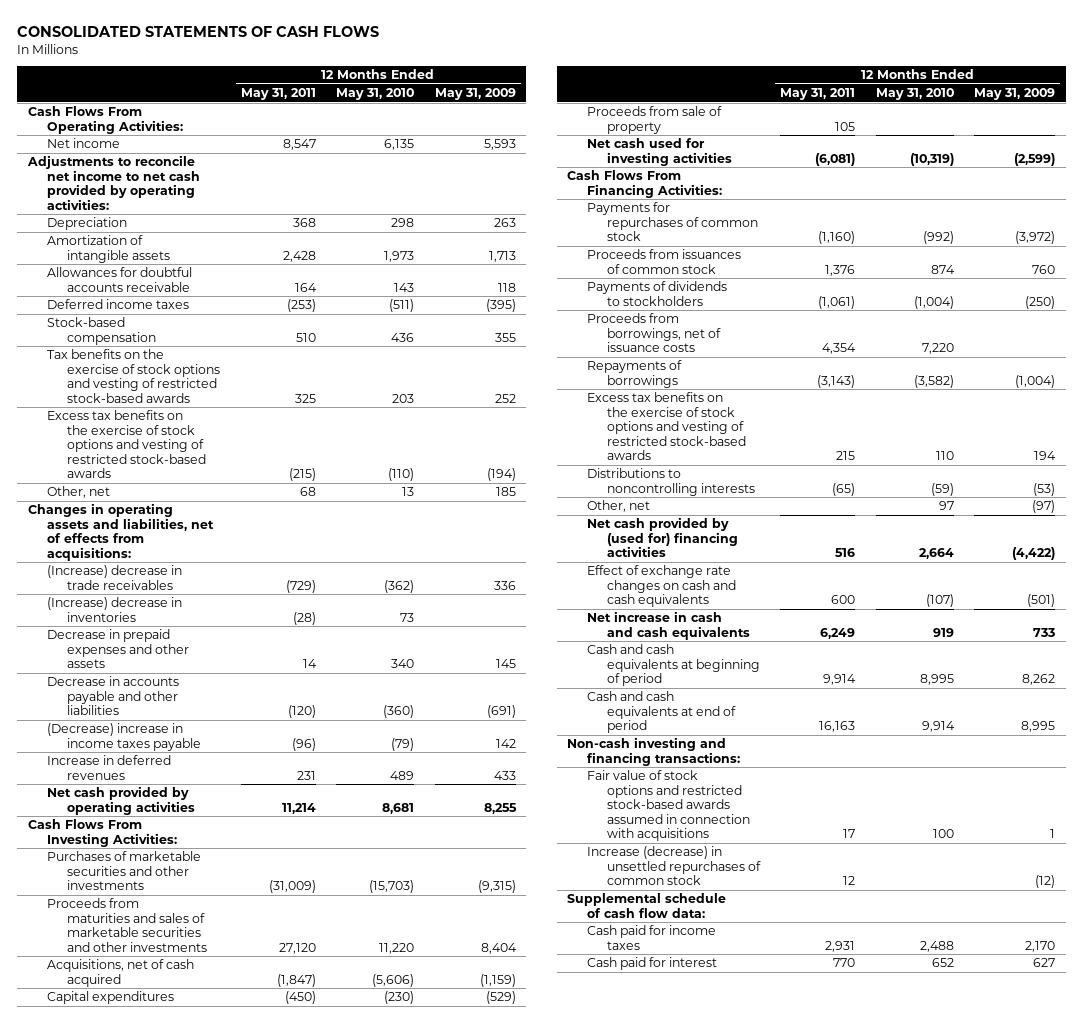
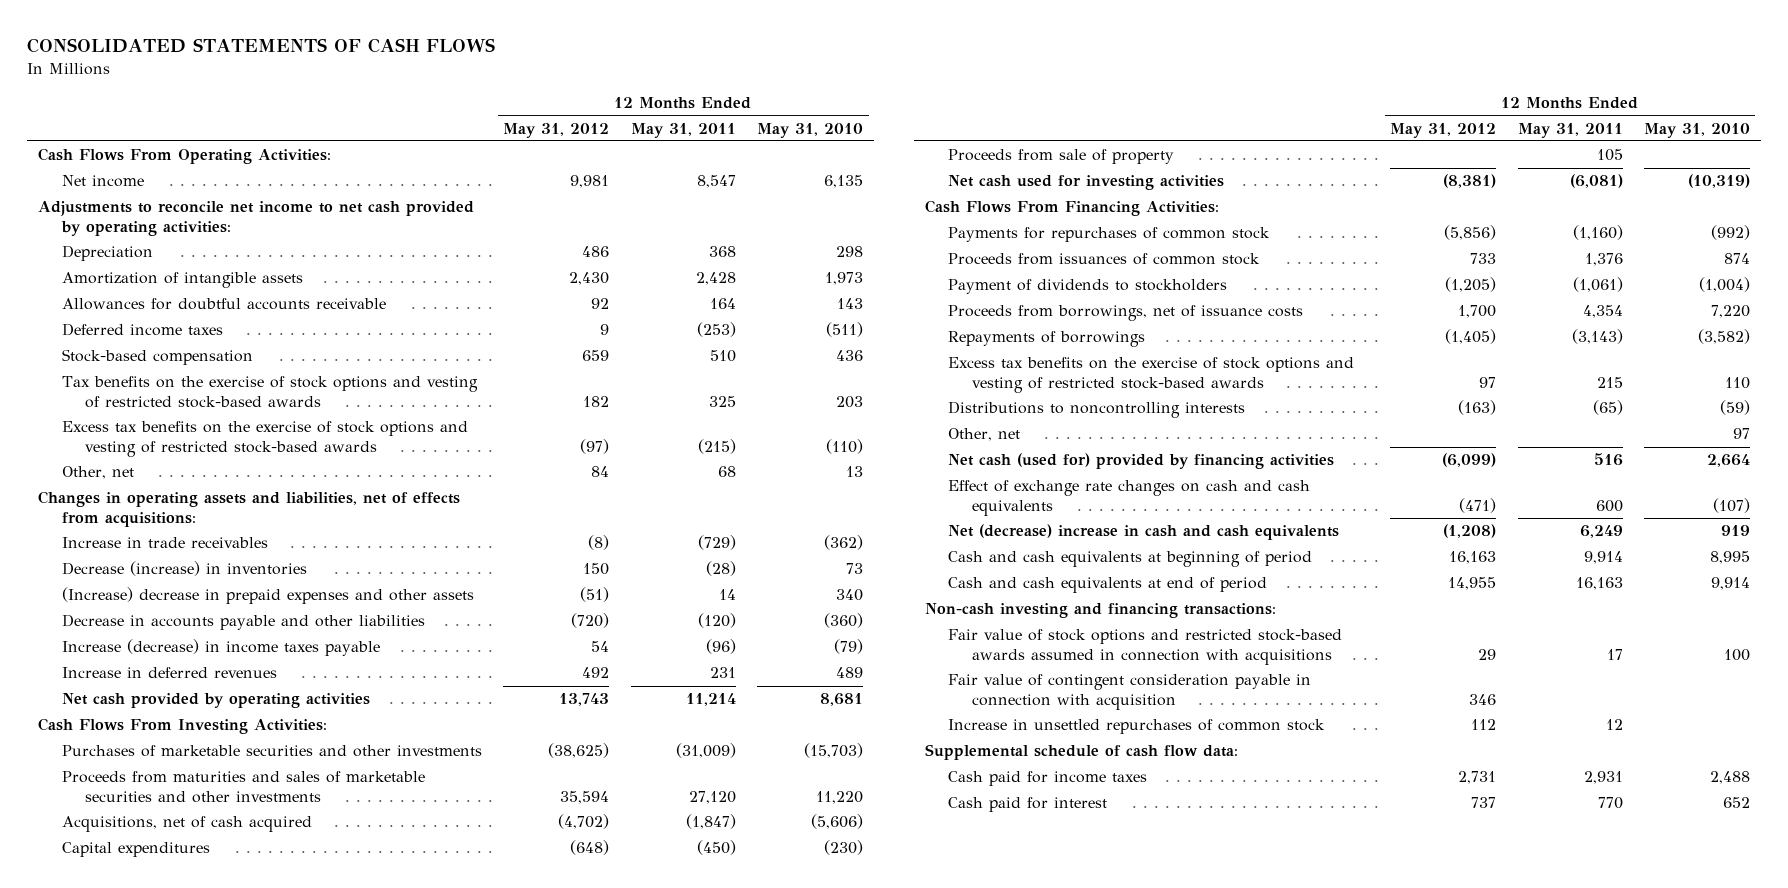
- | 12 Months Ended May 31, 2011 | 12 Months Ended May 31, 2010 | 12 Months Ended May 31, 2009
+ | 12 Months Ended May 31, 2012 | 12 Months Ended May 31, 2011 | 12 Months Ended May 31, 2010
- (Increase) decrease in trade receivables | (729) | (362) | 336
- (Increase) decrease in inventories | (28) | 73 |
- Decrease in prepaid expenses and other assets | 14 | 340 | 145
+ Increase in trade receivables | (8) | (729) | (362)
+ Decrease (increase) in inventories | 150 | (28) | 73
+ (Increase) decrease in prepaid expenses and other assets | (51) | 14 | 340
- (Decrease) increase in income taxes payable | (96) | (79) | 142
+ Increase (decrease) in income taxes payable | 54 | (96) | (79)
- Payments of dividends to stockholders | (1,061) | (1,004) | (250)
+ Payment of dividends to stockholders | (1,205) | (1,061) | (1,004)
- Net cash provided by (used for) financing activities | 516 | 2,664 | (4,422)
+ Net cash (used for) provided by financing activities | (6,099) | 516 | 2,664
- Net increase in cash and cash equivalents | 6,249 | 919 | 733
+ Net (decrease) increase in cash and cash equivalents | (1,208) | 6,249 | 919
- Increase (decrease) in unsettled repurchases of common stock | 12 | | (12)
+ Fair value of contingent consideration payable in connection with acquisition | 346 | |
+ Increase in unsettled repurchases of common stock | 112 | 12 |

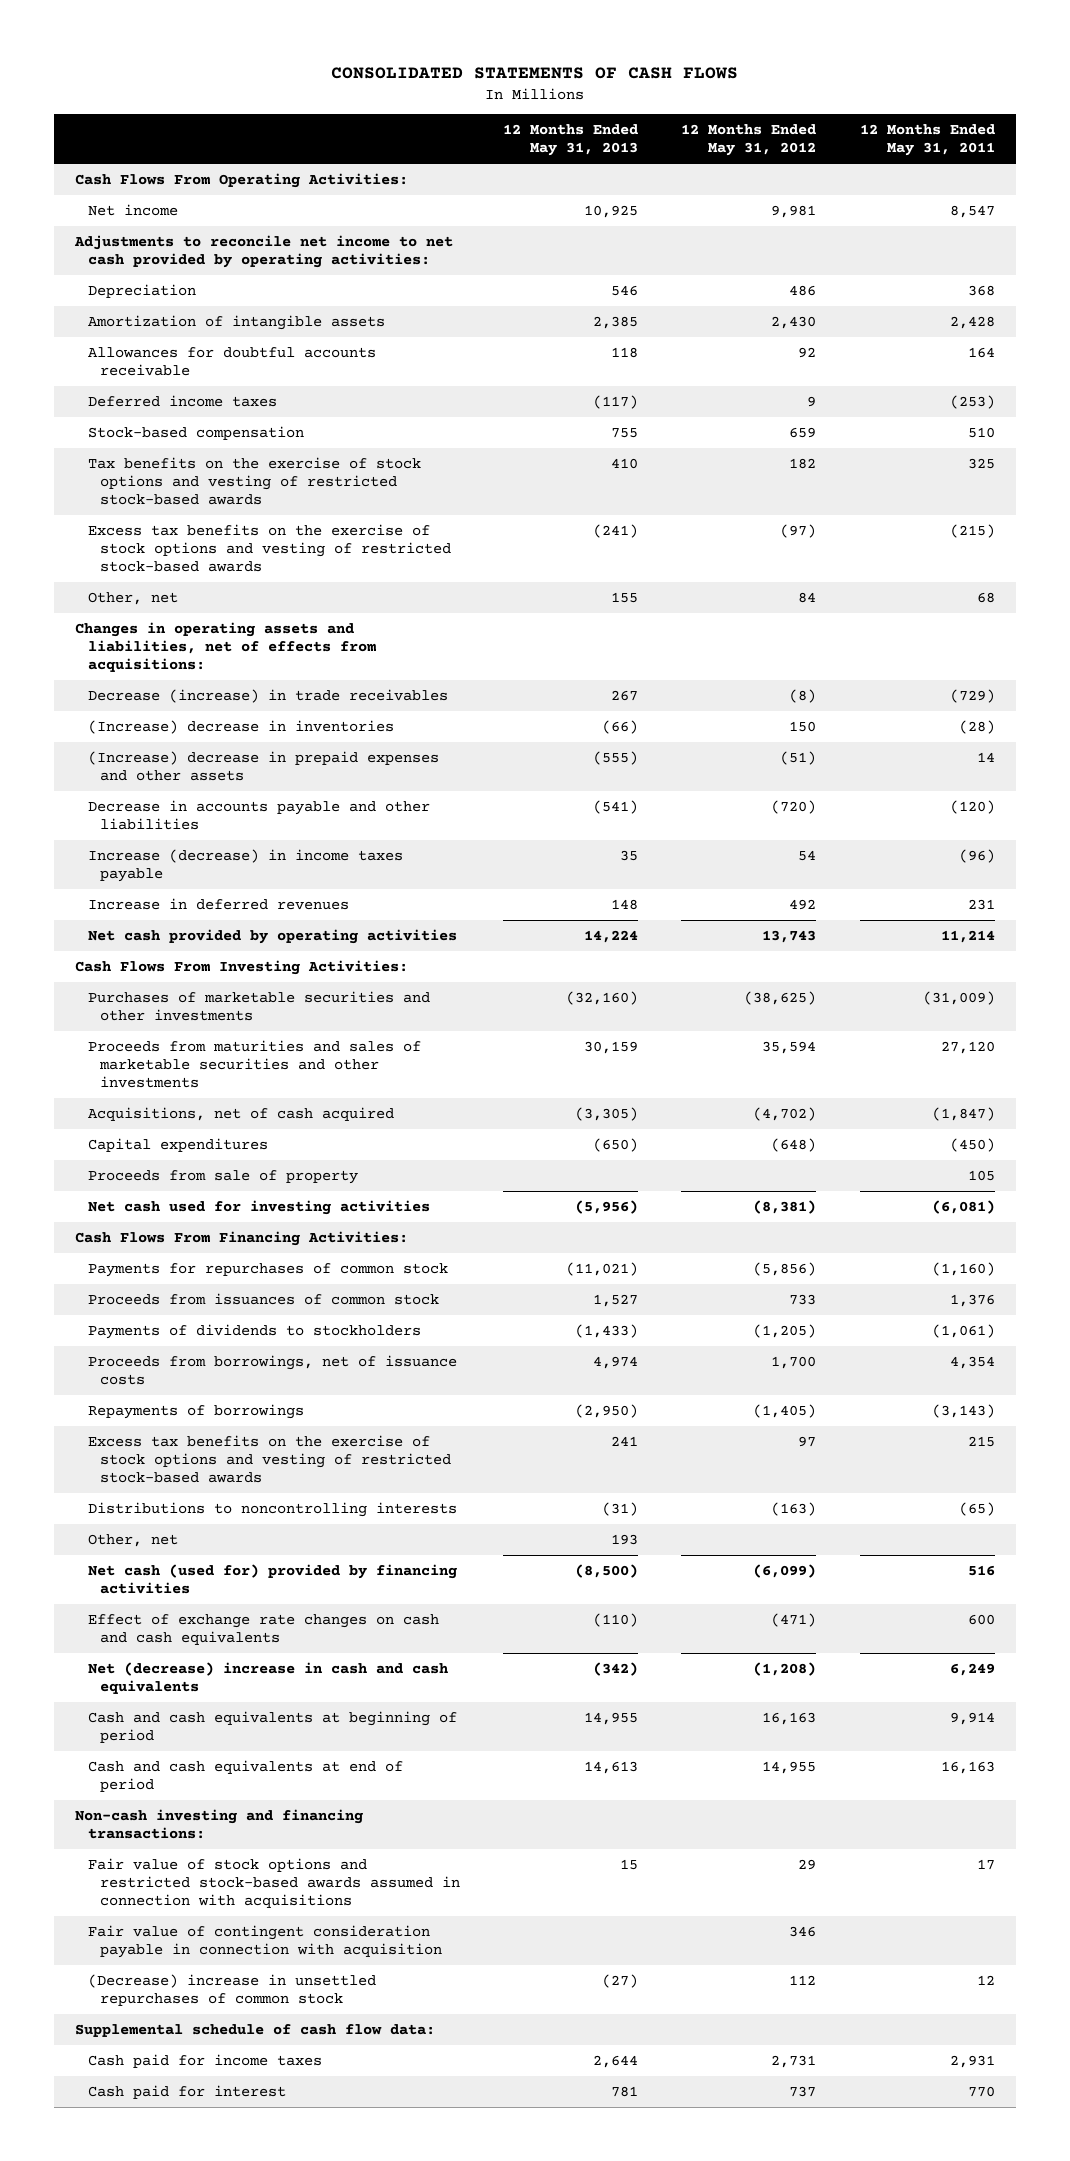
- | 12 Months Ended May 31, 2012 | 12 Months Ended May 31, 2011 | 12 Months Ended May 31, 2010
+ | 12 Months Ended May 31, 2013 | 12 Months Ended May 31, 2012 | 12 Months Ended May 31, 2011
- Increase in trade receivables | (8) | (729) | (362)
- Decrease (increase) in inventories | 150 | (28) | 73
+ Decrease (increase) in trade receivables | 267 | (8) | (729)
+ (Increase) decrease in inventories | (66) | 150 | (28)
- Payment of dividends to stockholders | (1,205) | (1,061) | (1,004)
+ Payments of dividends to stockholders | (1,433) | (1,205) | (1,061)
- Increase in unsettled repurchases of common stock | 112 | 12 |
+ (Decrease) increase in unsettled repurchases of common stock | (27) | 112 | 12

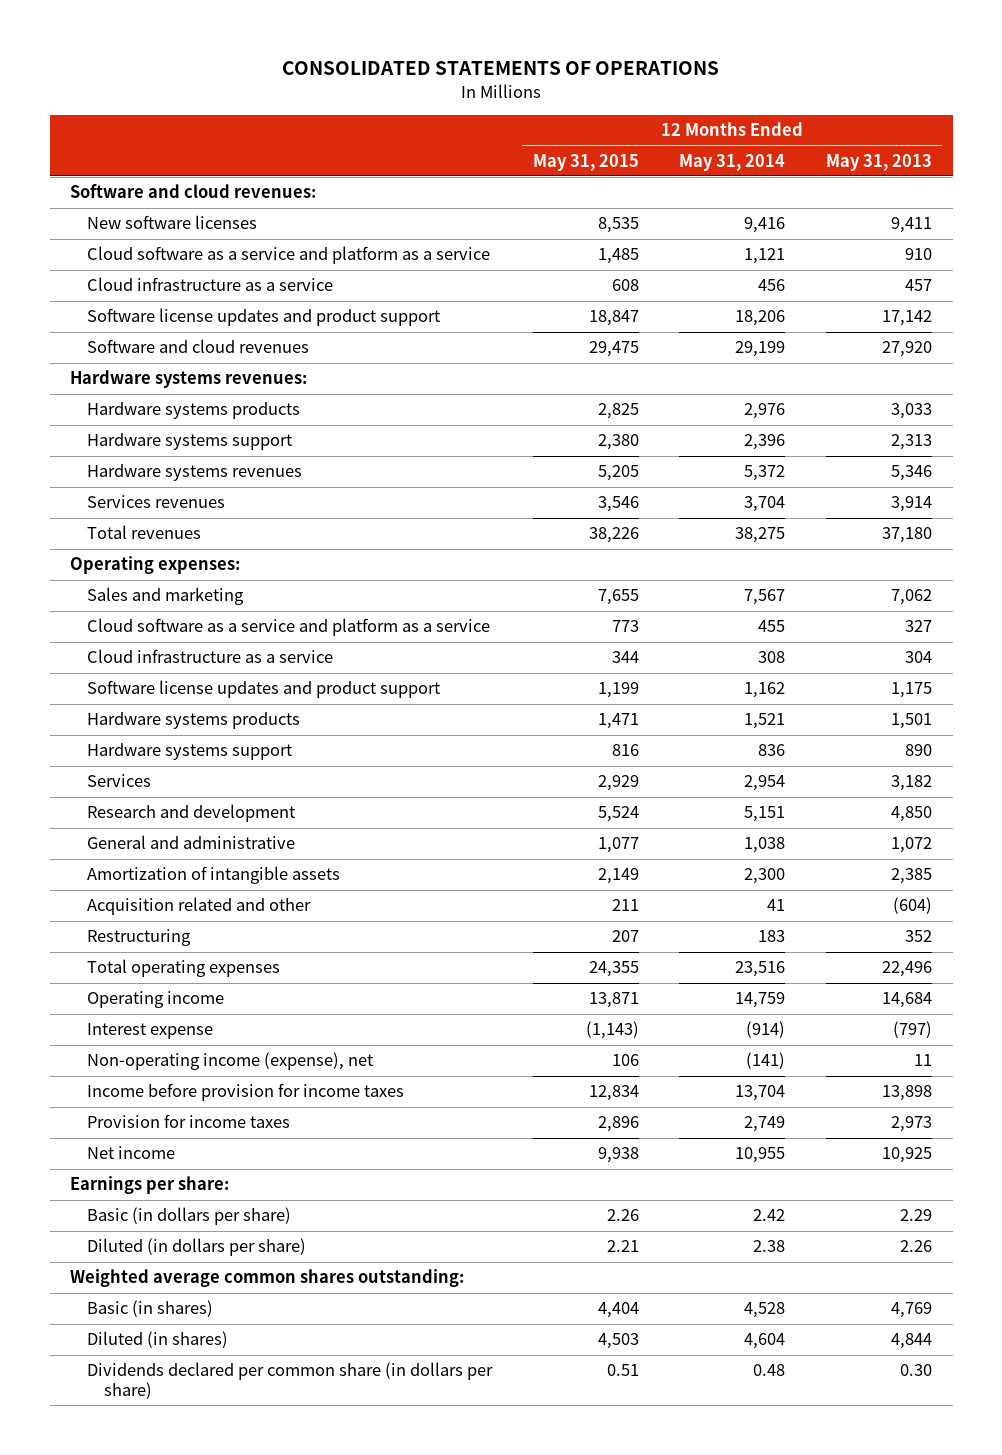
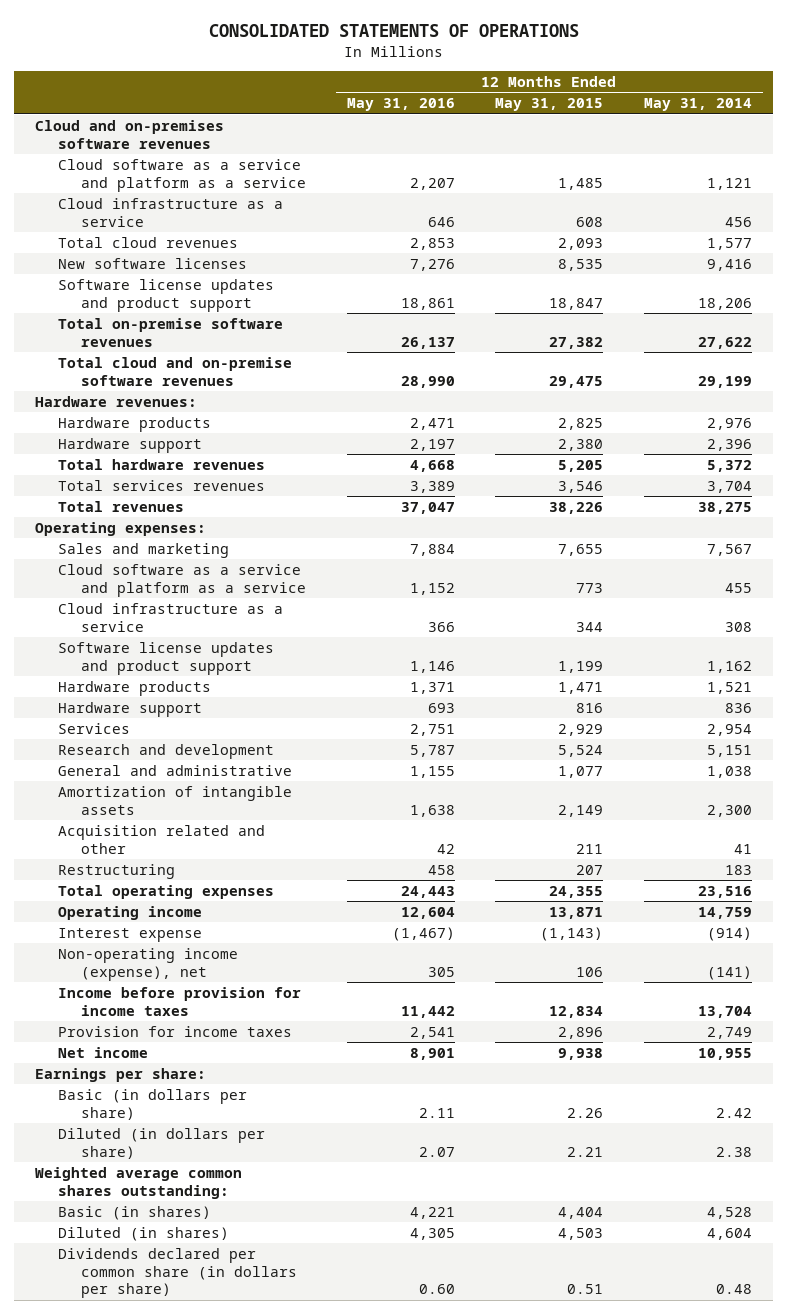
- | 12 Months Ended May 31, 2015 | 12 Months Ended May 31, 2014 | 12 Months Ended May 31, 2013
+ | 12 Months Ended May 31, 2016 | 12 Months Ended May 31, 2015 | 12 Months Ended May 31, 2014
- Software and cloud revenues:
+ Cloud and on-premises software revenues
+ Total cloud revenues | 2,853 | 2,093 | 1,577
moved down: New software licenses | 7,276 | 8,535 | 9,416
- Software and cloud revenues | 29,475 | 29,199 | 27,920
- Hardware systems revenues:
- Hardware systems products | 2,825 | 2,976 | 3,033
- Hardware systems support | 2,380 | 2,396 | 2,313
- Hardware systems revenues | 5,205 | 5,372 | 5,346
- Services revenues | 3,546 | 3,704 | 3,914
+ Total on-premise software revenues | 26,137 | 27,382 | 27,622
+ Total cloud and on-premise software revenues | 28,990 | 29,475 | 29,199
+ Hardware revenues:
+ Hardware products | 2,471 | 2,825 | 2,976
+ Hardware support | 2,197 | 2,380 | 2,396
+ Total hardware revenues | 4,668 | 5,205 | 5,372
+ Total services revenues | 3,389 | 3,546 | 3,704
- Hardware systems products | 1,471 | 1,521 | 1,501
- Hardware systems support | 816 | 836 | 890
+ Hardware products | 1,371 | 1,471 | 1,521
+ Hardware support | 693 | 816 | 836

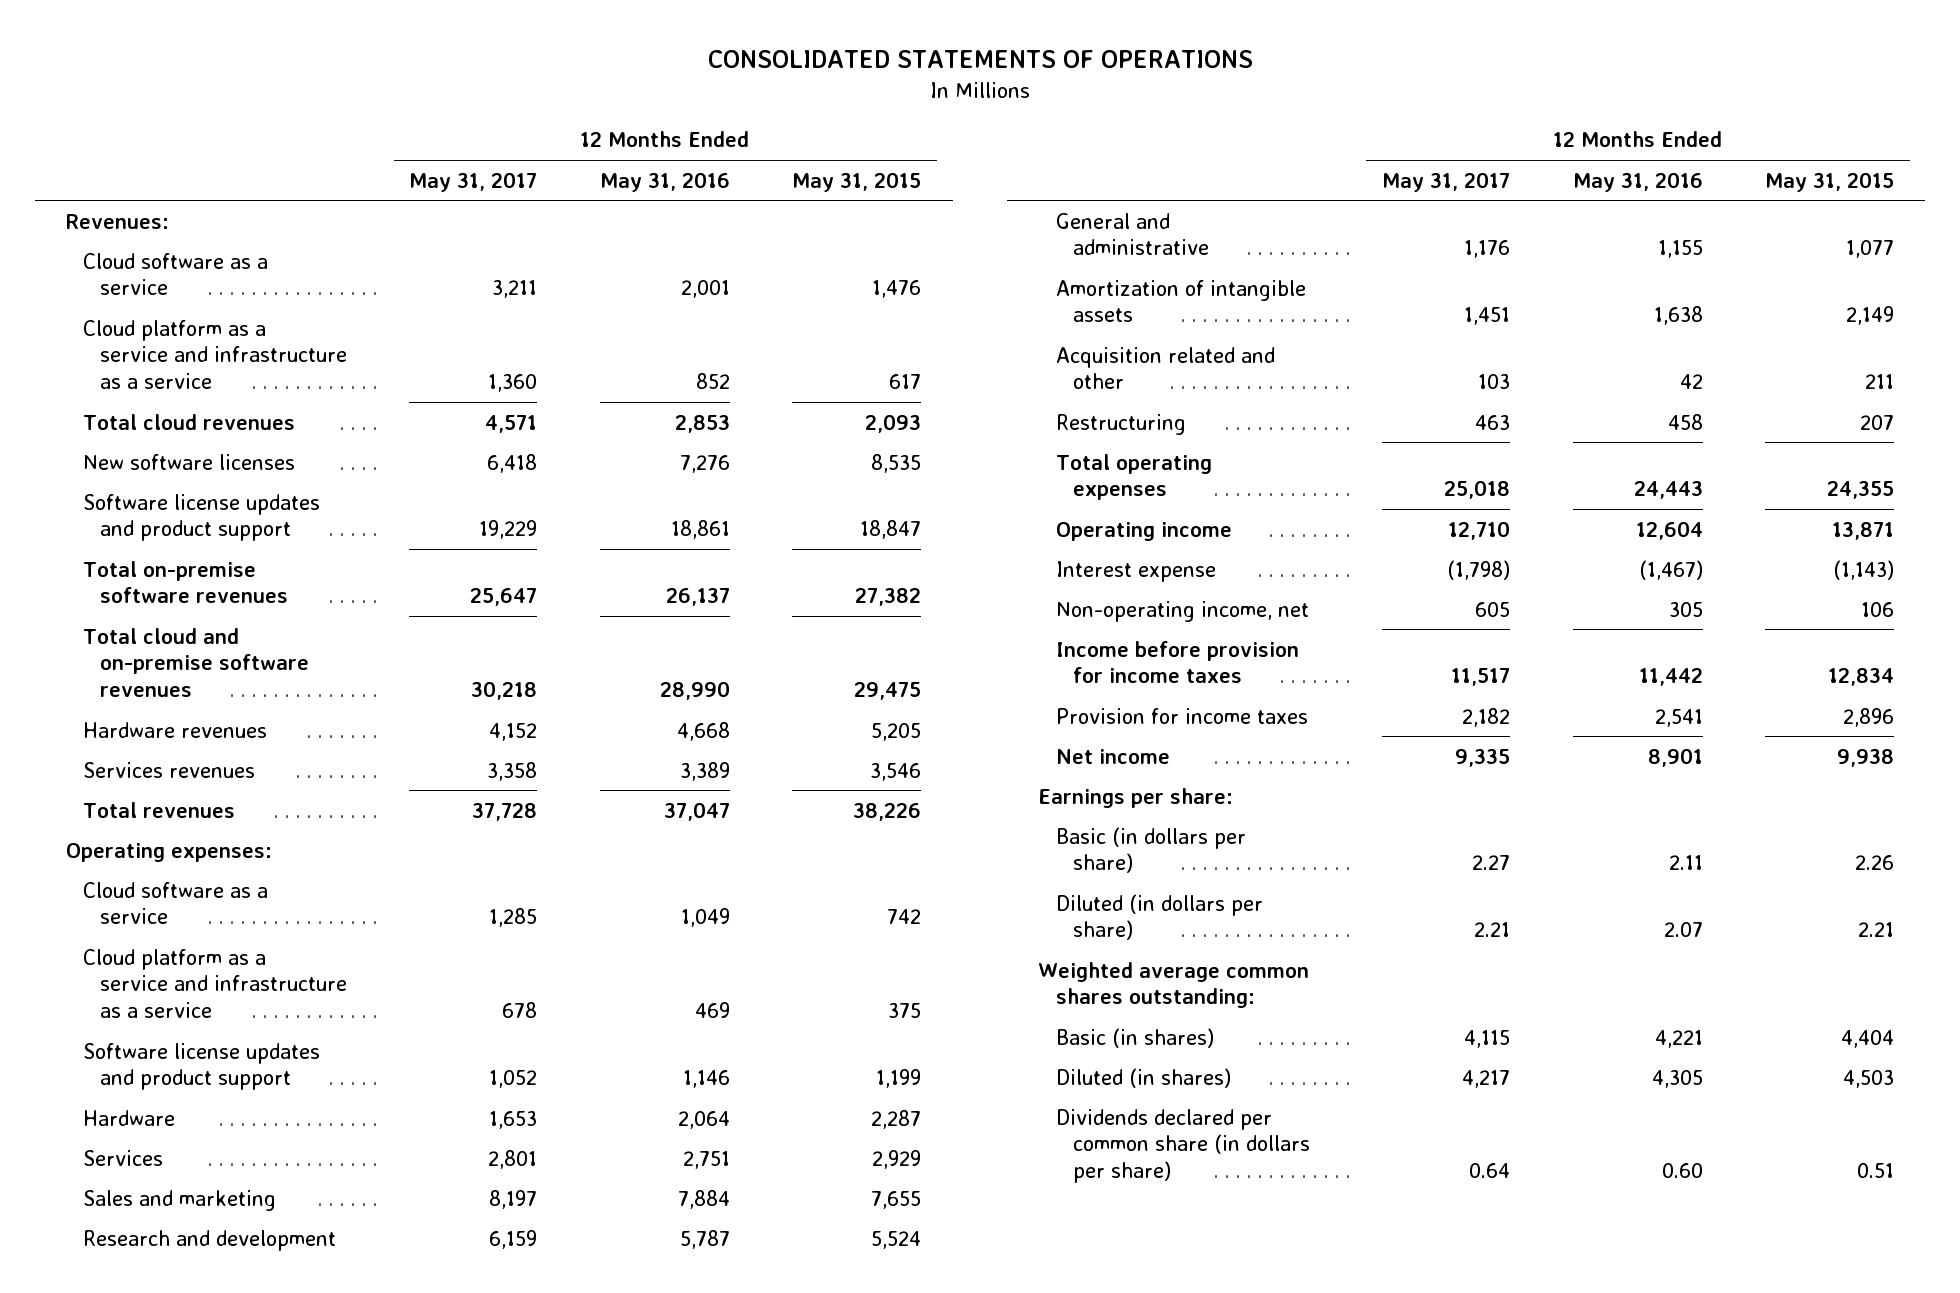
- | 12 Months Ended May 31, 2016 | 12 Months Ended May 31, 2015 | 12 Months Ended May 31, 2014
+ | 12 Months Ended May 31, 2017 | 12 Months Ended May 31, 2016 | 12 Months Ended May 31, 2015
- Cloud and on-premises software revenues
- Cloud software as a service and platform as a service | 2,207 | 1,485 | 1,121
- Cloud infrastructure as a service | 646 | 608 | 456
+ Revenues:
+ Cloud software as a service | 3,211 | 2,001 | 1,476
+ Cloud platform as a service and infrastructure as a service | 1,360 | 852 | 617
- Hardware revenues:
- Hardware products | 2,471 | 2,825 | 2,976
- Hardware support | 2,197 | 2,380 | 2,396
- Total hardware revenues | 4,668 | 5,205 | 5,372
- Total services revenues | 3,389 | 3,546 | 3,704
+ Hardware revenues | 4,152 | 4,668 | 5,205
+ Services revenues | 3,358 | 3,389 | 3,546
- Cloud software as a service and platform as a service | 1,152 | 773 | 455
- Cloud infrastructure as a service | 366 | 344 | 308
+ Cloud software as a service | 1,285 | 1,049 | 742
+ Cloud platform as a service and infrastructure as a service | 678 | 469 | 375
- Hardware products | 1,371 | 1,471 | 1,521
- Hardware support | 693 | 816 | 836
+ Hardware | 1,653 | 2,064 | 2,287
moved down: Sales and marketing | 8,197 | 7,884 | 7,655
- Non-operating income (expense), net | 305 | 106 | (141)
+ Non-operating income, net | 605 | 305 | 106

